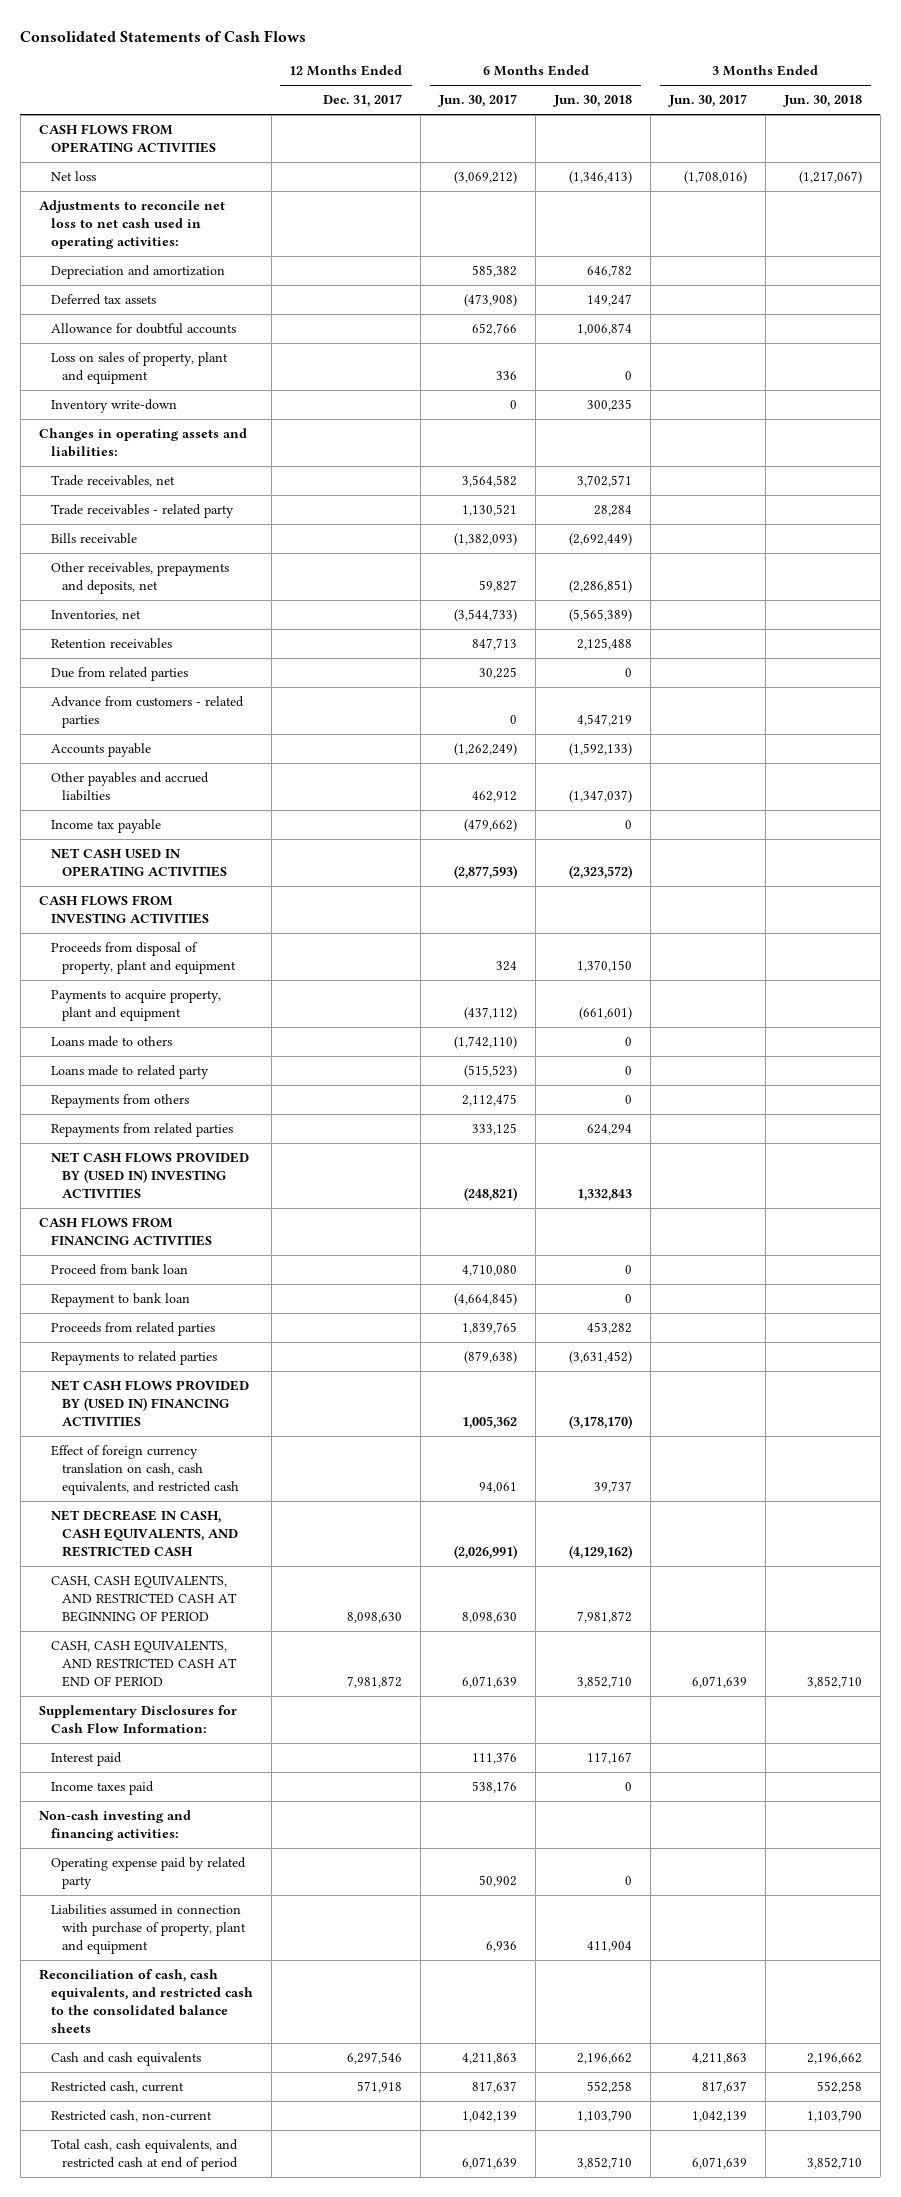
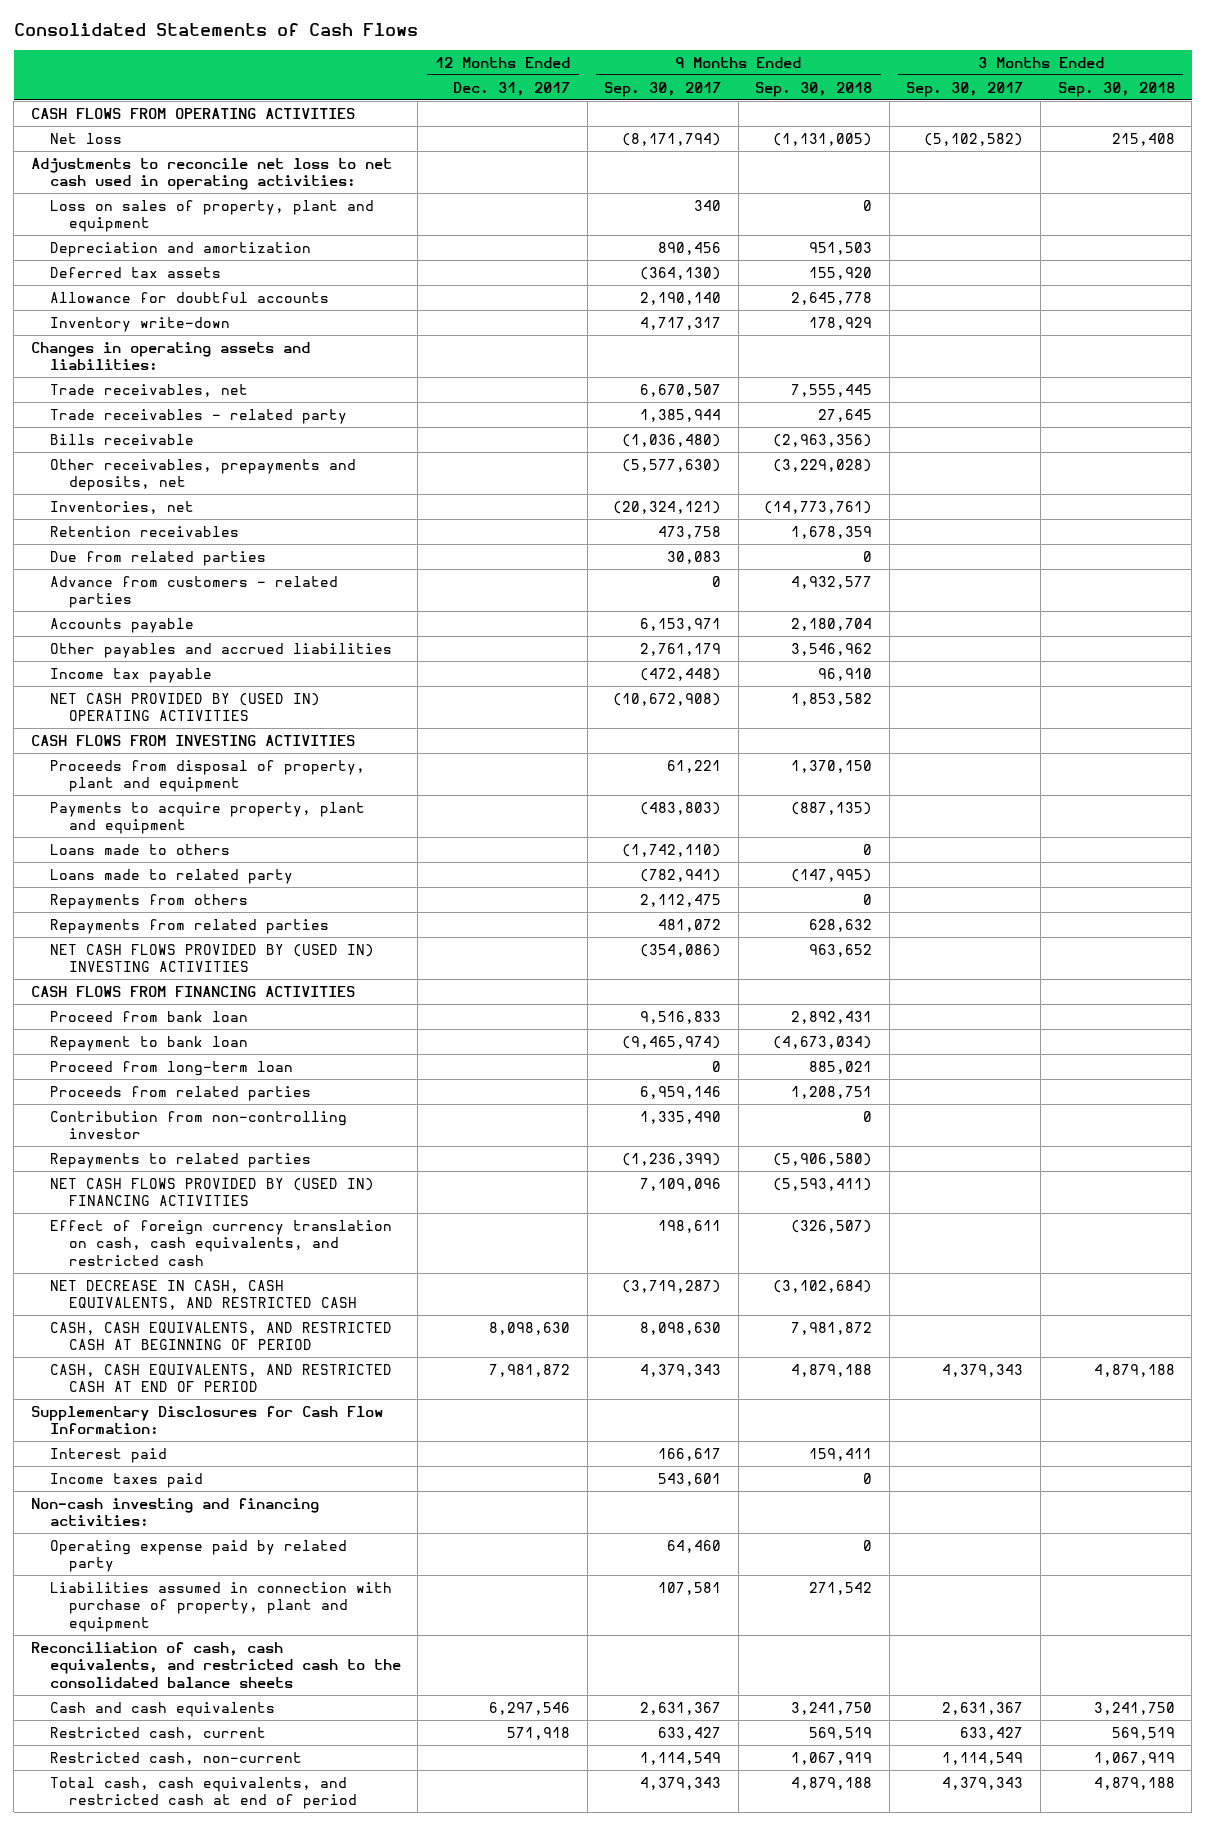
- | 12 Months Ended Dec. 31, 2017 | 6 Months Ended Jun. 30, 2017 | 6 Months Ended Jun. 30, 2018 | 3 Months Ended Jun. 30, 2017 | 3 Months Ended Jun. 30, 2018
+ | 12 Months Ended Dec. 31, 2017 | 9 Months Ended Sep. 30, 2017 | 9 Months Ended Sep. 30, 2018 | 3 Months Ended Sep. 30, 2017 | 3 Months Ended Sep. 30, 2018
moved up: Loss on sales of property, plant and equipment | | 340 | 0 | |
- Other payables and accrued liabilties | | 462,912 | (1,347,037) | |
+ Other payables and accrued liabilities | | 2,761,179 | 3,546,962 | |
- NET CASH USED IN OPERATING ACTIVITIES | | (2,877,593) | (2,323,572) | |
+ NET CASH PROVIDED BY (USED IN) OPERATING ACTIVITIES | | (10,672,908) | 1,853,582 | |
+ Proceed from long-term loan | | 0 | 885,021 | |
+ Contribution from non-controlling investor | | 1,335,490 | 0 | |

